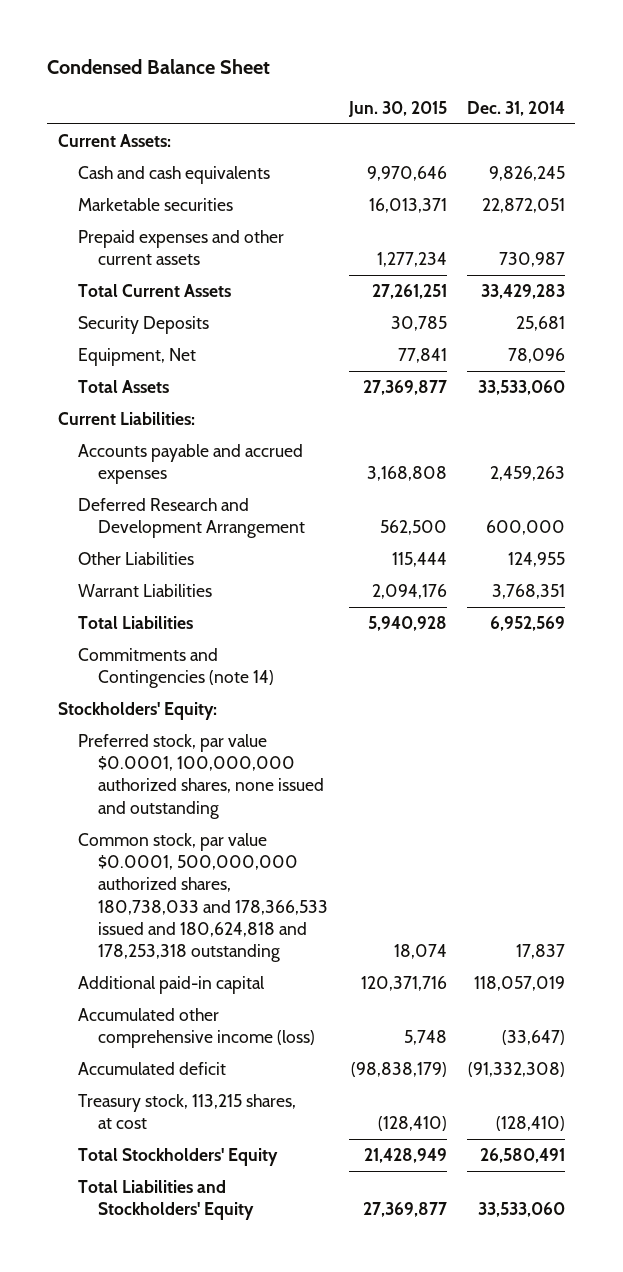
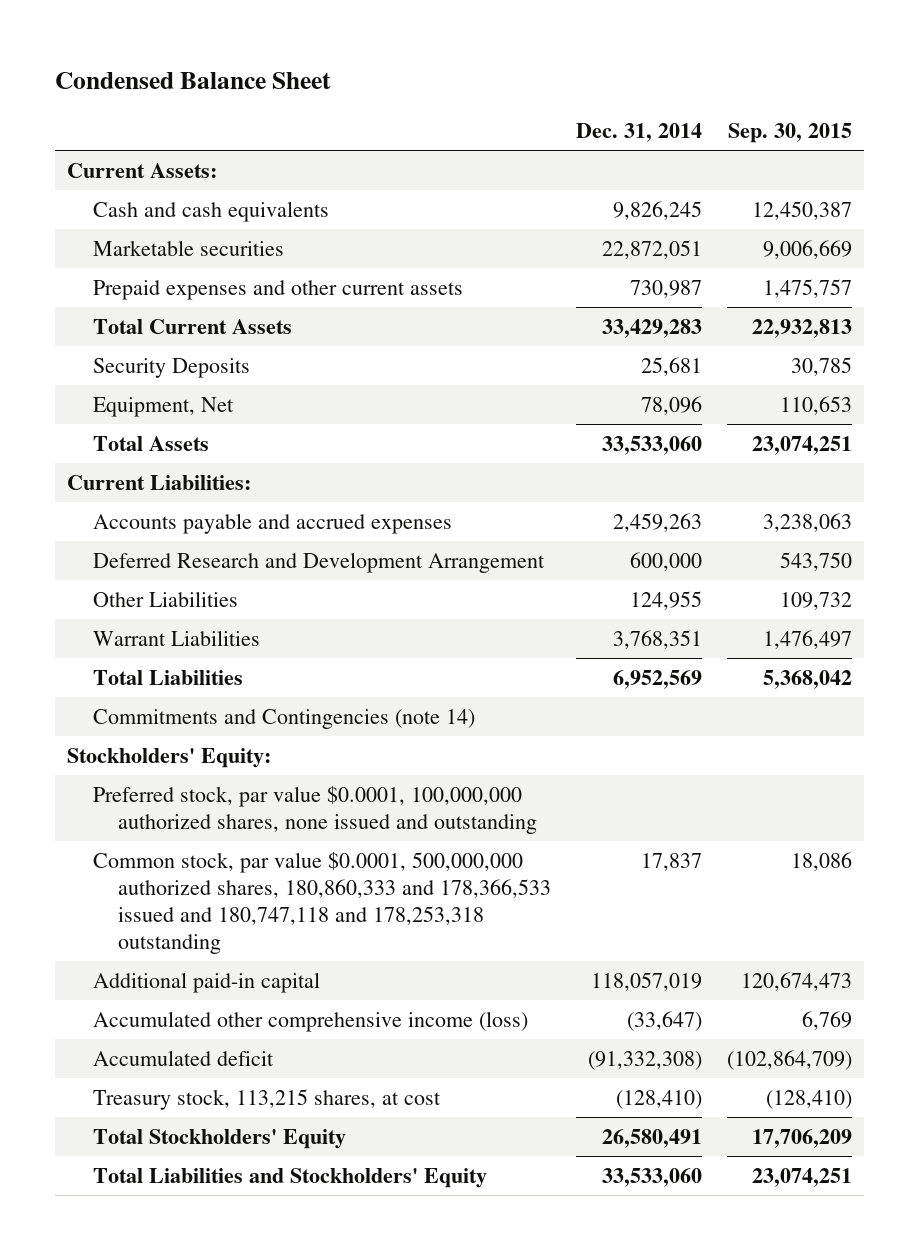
- | Jun. 30, 2015 | Dec. 31, 2014
+ | Dec. 31, 2014 | Sep. 30, 2015
- Common stock, par value $0.0001, 500,000,000 authorized shares, 180,738,033 and 178,366,533 issued and 180,624,818 and 178,253,318 outstanding | 18,074 | 17,837
+ Common stock, par value $0.0001, 500,000,000 authorized shares, 180,860,333 and 178,366,533 issued and 180,747,118 and 178,253,318 outstanding | 17,837 | 18,086

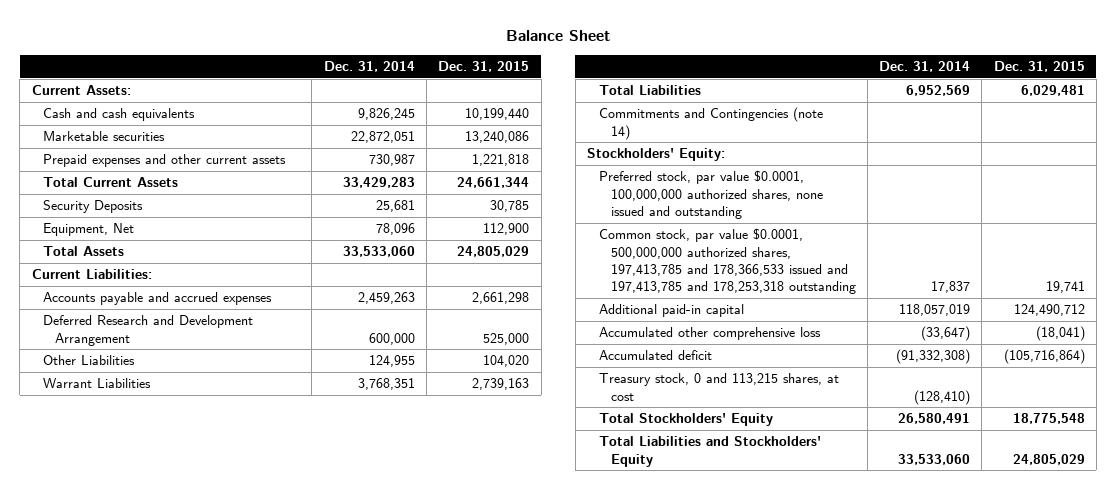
- Condensed Balance Sheet
+ Balance Sheet
- | Dec. 31, 2014 | Sep. 30, 2015
+ | Dec. 31, 2014 | Dec. 31, 2015
- Common stock, par value $0.0001, 500,000,000 authorized shares, 180,860,333 and 178,366,533 issued and 180,747,118 and 178,253,318 outstanding | 17,837 | 18,086
+ Common stock, par value $0.0001, 500,000,000 authorized shares, 197,413,785 and 178,366,533 issued and 197,413,785 and 178,253,318 outstanding | 17,837 | 19,741
- Accumulated other comprehensive income (loss) | (33,647) | 6,769
+ Accumulated other comprehensive loss | (33,647) | (18,041)
- Treasury stock, 113,215 shares, at cost | (128,410) | (128,410)
+ Treasury stock, 0 and 113,215 shares, at cost | (128,410) |

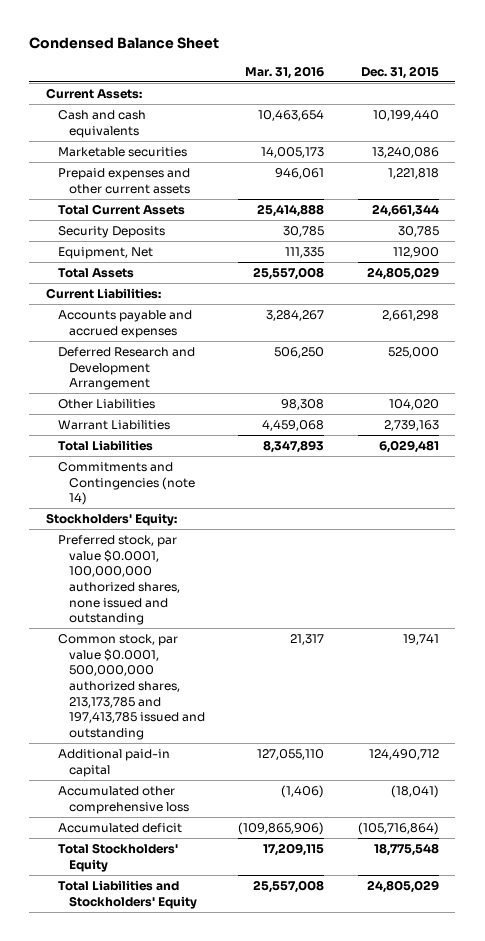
- Balance Sheet
+ Condensed Balance Sheet
- | Dec. 31, 2014 | Dec. 31, 2015
+ | Mar. 31, 2016 | Dec. 31, 2015
- Common stock, par value $0.0001, 500,000,000 authorized shares, 197,413,785 and 178,366,533 issued and 197,413,785 and 178,253,318 outstanding | 17,837 | 19,741
+ Common stock, par value $0.0001, 500,000,000 authorized shares, 213,173,785 and 197,413,785 issued and outstanding | 21,317 | 19,741
- Treasury stock, 0 and 113,215 shares, at cost | (128,410) |

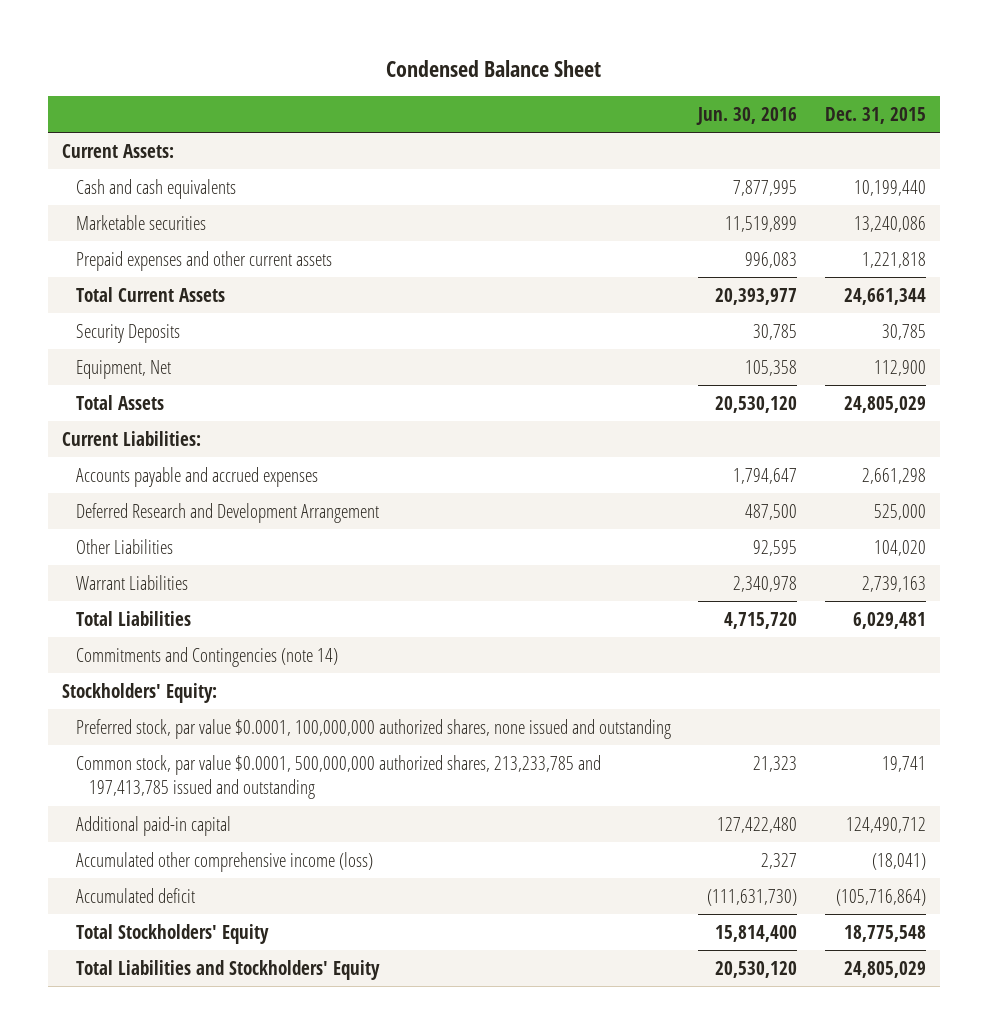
- | Mar. 31, 2016 | Dec. 31, 2015
+ | Jun. 30, 2016 | Dec. 31, 2015
- Common stock, par value $0.0001, 500,000,000 authorized shares, 213,173,785 and 197,413,785 issued and outstanding | 21,317 | 19,741
+ Common stock, par value $0.0001, 500,000,000 authorized shares, 213,233,785 and 197,413,785 issued and outstanding | 21,323 | 19,741
- Accumulated other comprehensive loss | (1,406) | (18,041)
+ Accumulated other comprehensive income (loss) | 2,327 | (18,041)

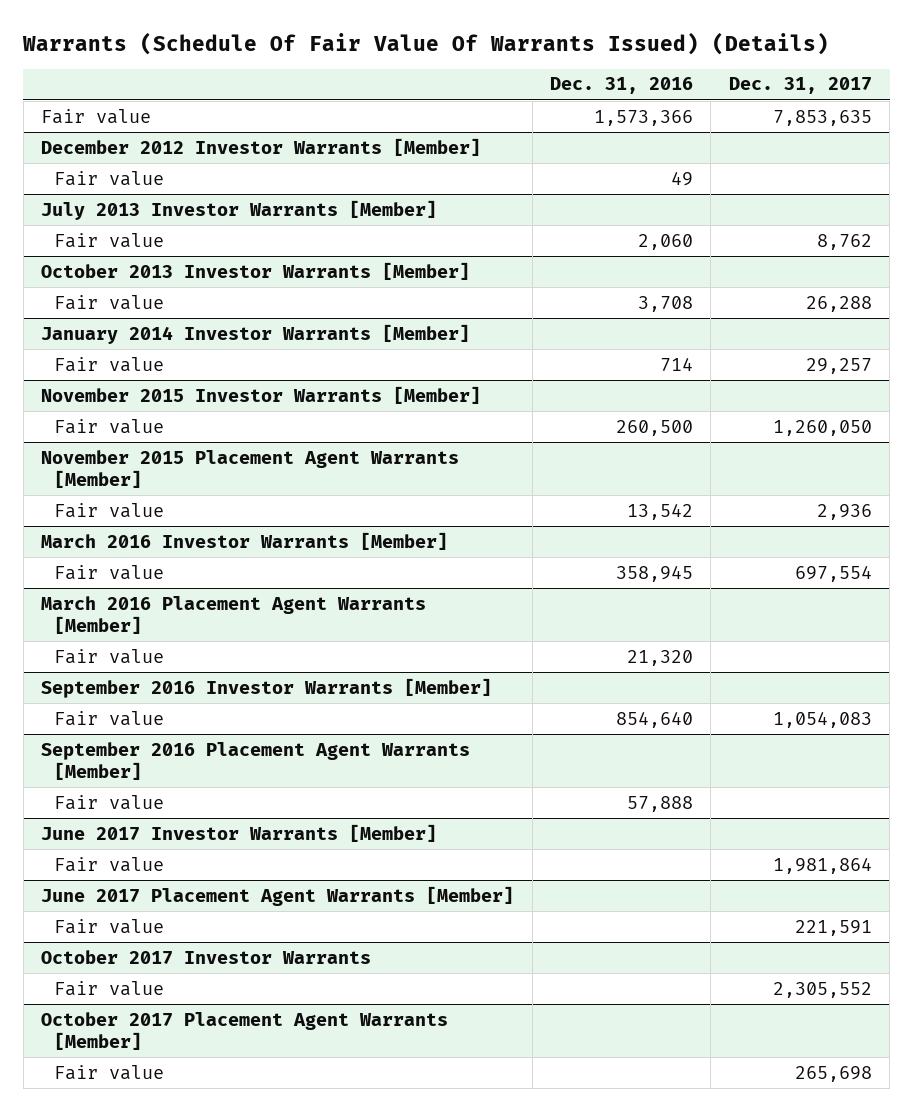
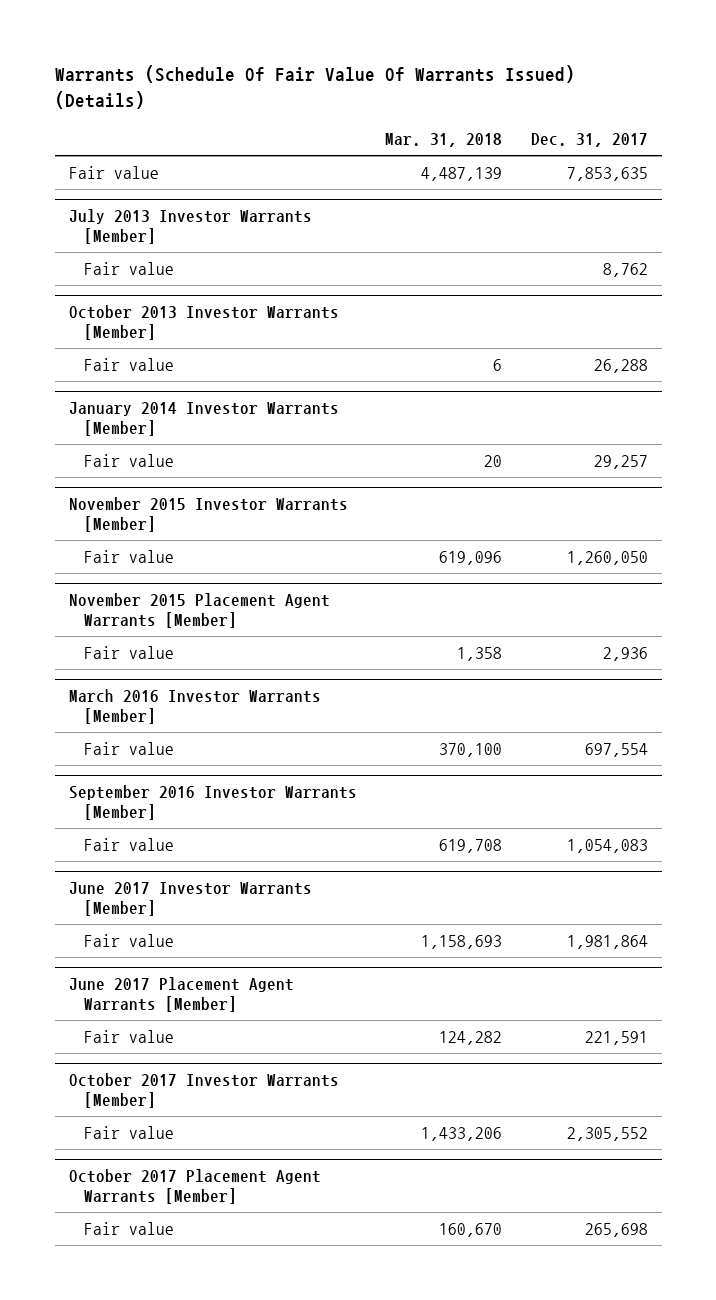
- | Dec. 31, 2016 | Dec. 31, 2017
+ | Mar. 31, 2018 | Dec. 31, 2017
- December 2012 Investor Warrants [Member]
- Fair value | 49 |
- March 2016 Placement Agent Warrants [Member]
- Fair value | 21,320 |
- September 2016 Placement Agent Warrants [Member]
- Fair value | 57,888 |
- October 2017 Investor Warrants
+ October 2017 Investor Warrants [Member]

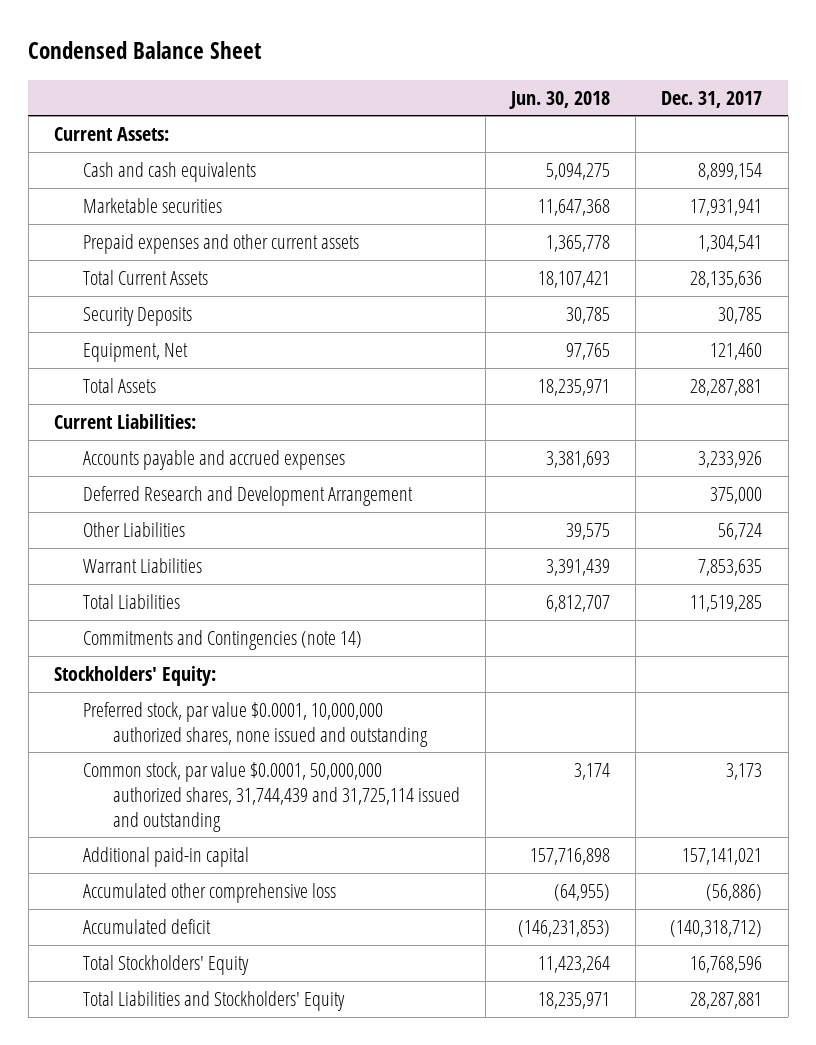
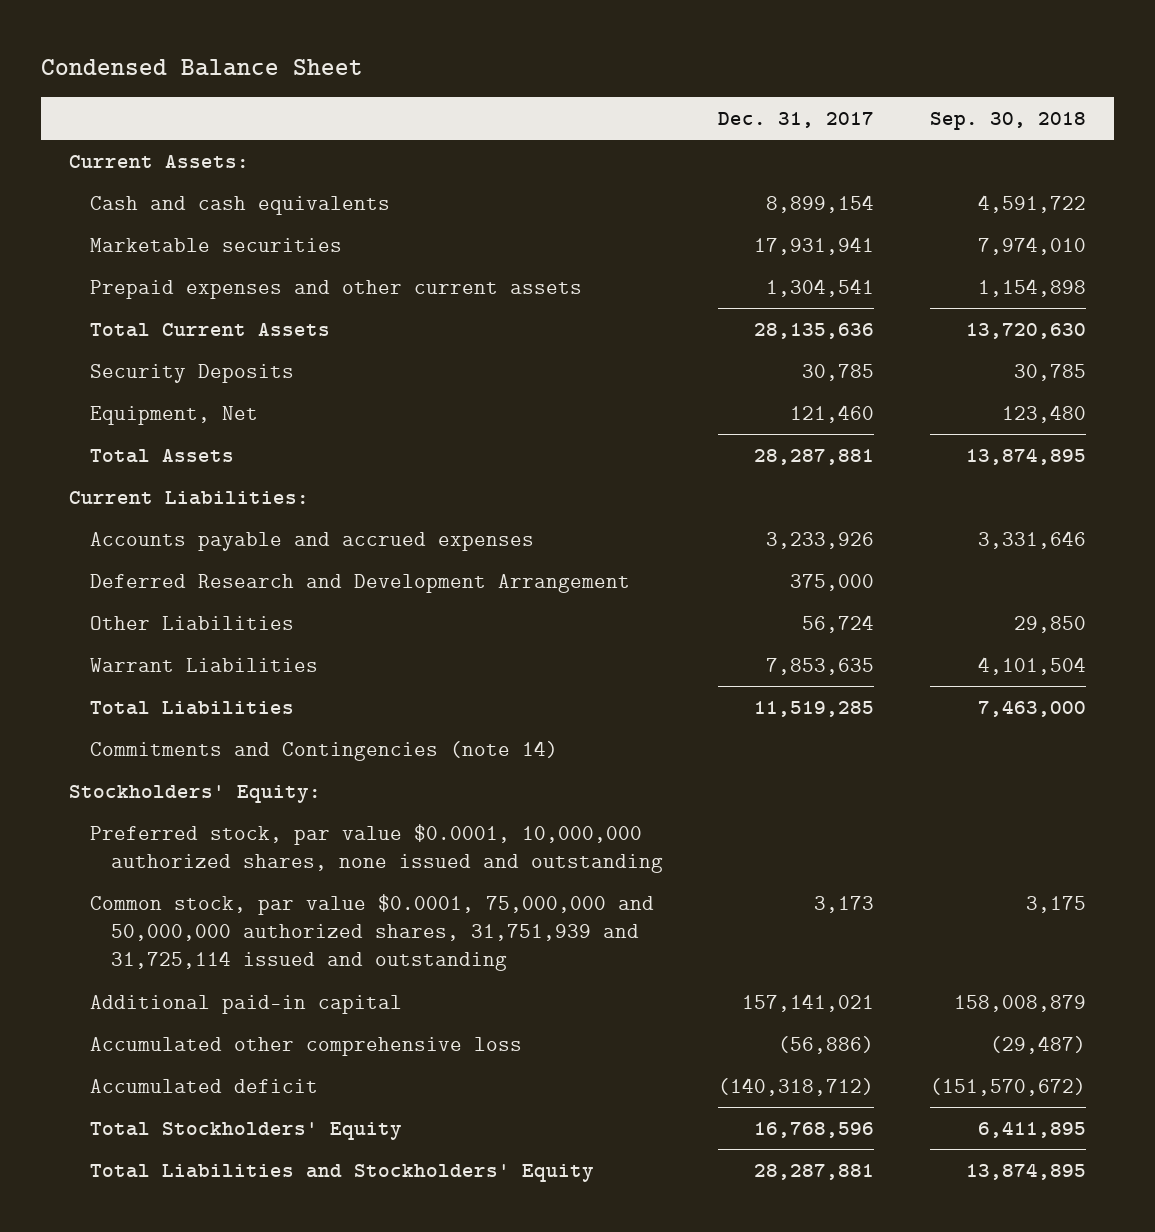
- | Jun. 30, 2018 | Dec. 31, 2017
+ | Dec. 31, 2017 | Sep. 30, 2018
- Common stock, par value $0.0001, 50,000,000 authorized shares, 31,744,439 and 31,725,114 issued and outstanding | 3,174 | 3,173
+ Common stock, par value $0.0001, 75,000,000 and 50,000,000 authorized shares, 31,751,939 and 31,725,114 issued and outstanding | 3,173 | 3,175

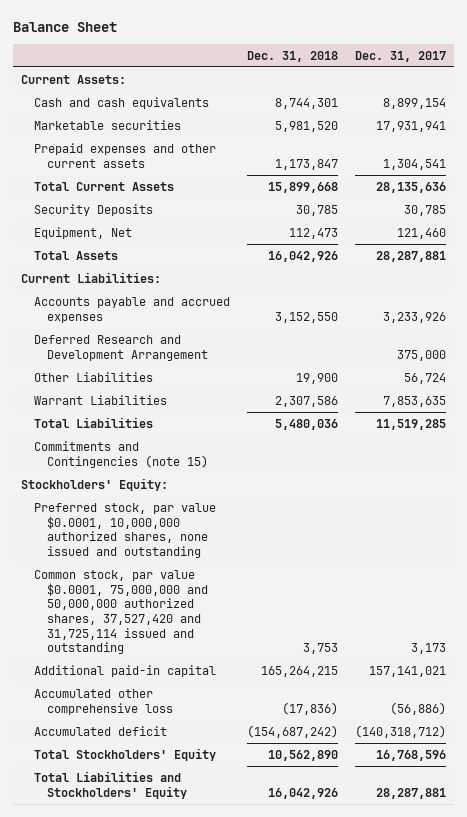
- Condensed Balance Sheet
+ Balance Sheet
- | Dec. 31, 2017 | Sep. 30, 2018
+ | Dec. 31, 2018 | Dec. 31, 2017
- Commitments and Contingencies (note 14)
+ Commitments and Contingencies (note 15)
- Common stock, par value $0.0001, 75,000,000 and 50,000,000 authorized shares, 31,751,939 and 31,725,114 issued and outstanding | 3,173 | 3,175
+ Common stock, par value $0.0001, 75,000,000 and 50,000,000 authorized shares, 37,527,420 and 31,725,114 issued and outstanding | 3,753 | 3,173

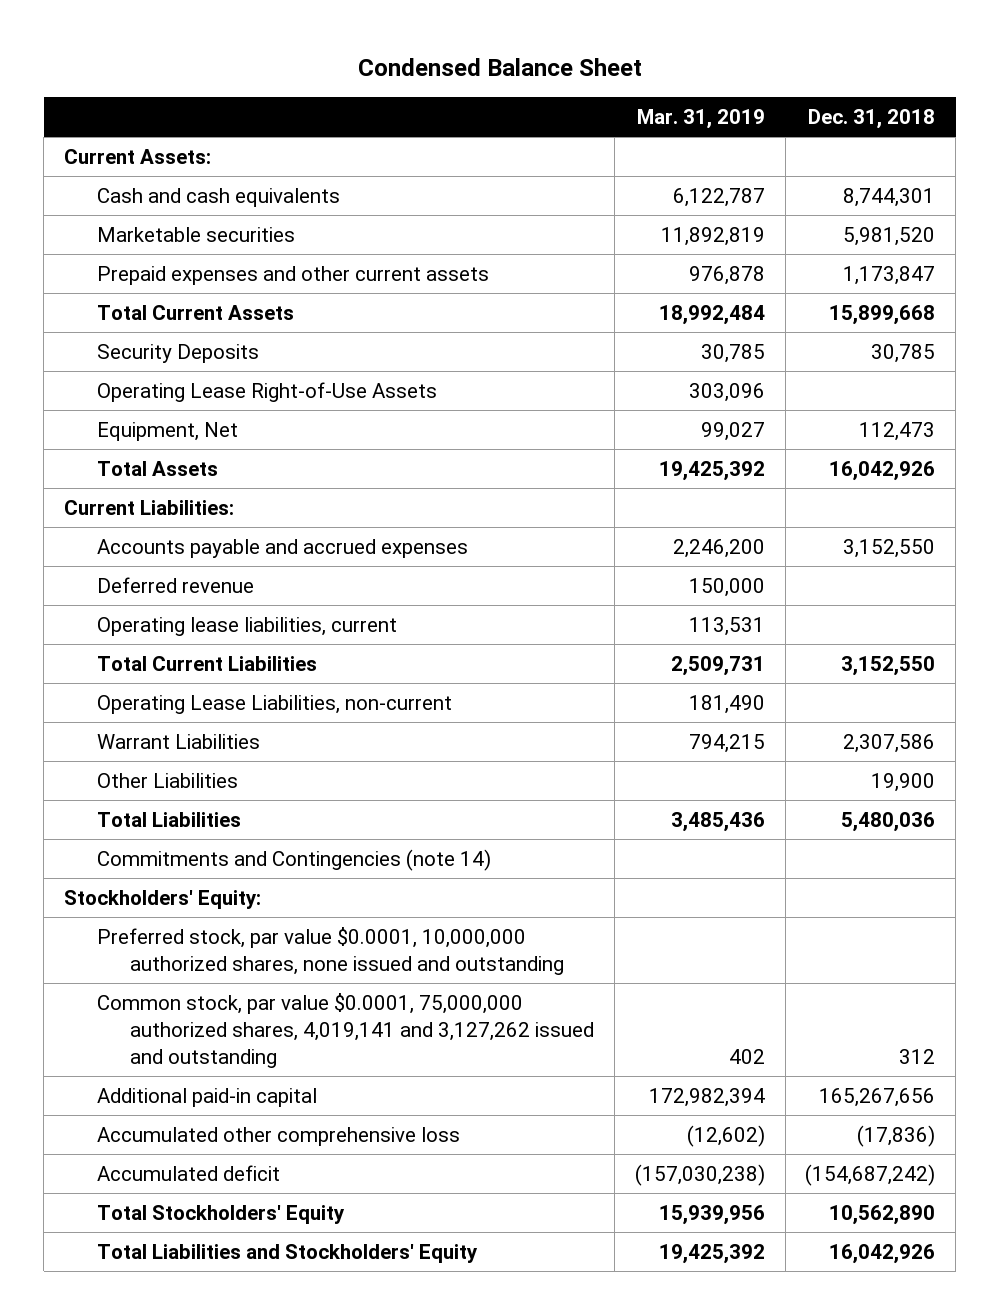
- Balance Sheet
+ Condensed Balance Sheet
- | Dec. 31, 2018 | Dec. 31, 2017
+ | Mar. 31, 2019 | Dec. 31, 2018
+ Operating Lease Right-of-Use Assets | 303,096 |
- Deferred Research and Development Arrangement | | 375,000
+ Deferred revenue | 150,000 |
+ Operating lease liabilities, current | 113,531 |
+ Total Current Liabilities | 2,509,731 | 3,152,550
+ Operating Lease Liabilities, non-current | 181,490 |
moved down: Other Liabilities | | 19,900
- Commitments and Contingencies (note 15)
+ Commitments and Contingencies (note 14)
- Common stock, par value $0.0001, 75,000,000 and 50,000,000 authorized shares, 37,527,420 and 31,725,114 issued and outstanding | 3,753 | 3,173
- Additional paid-in capital | 165,264,215 | 157,141,021
+ Common stock, par value $0.0001, 75,000,000 authorized shares, 4,019,141 and 3,127,262 issued and outstanding | 402 | 312
+ Additional paid-in capital | 172,982,394 | 165,267,656

